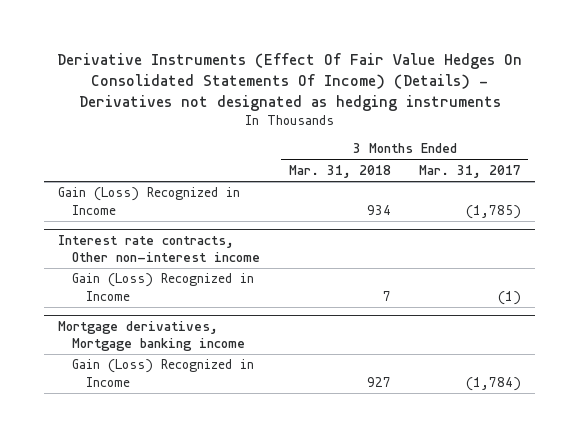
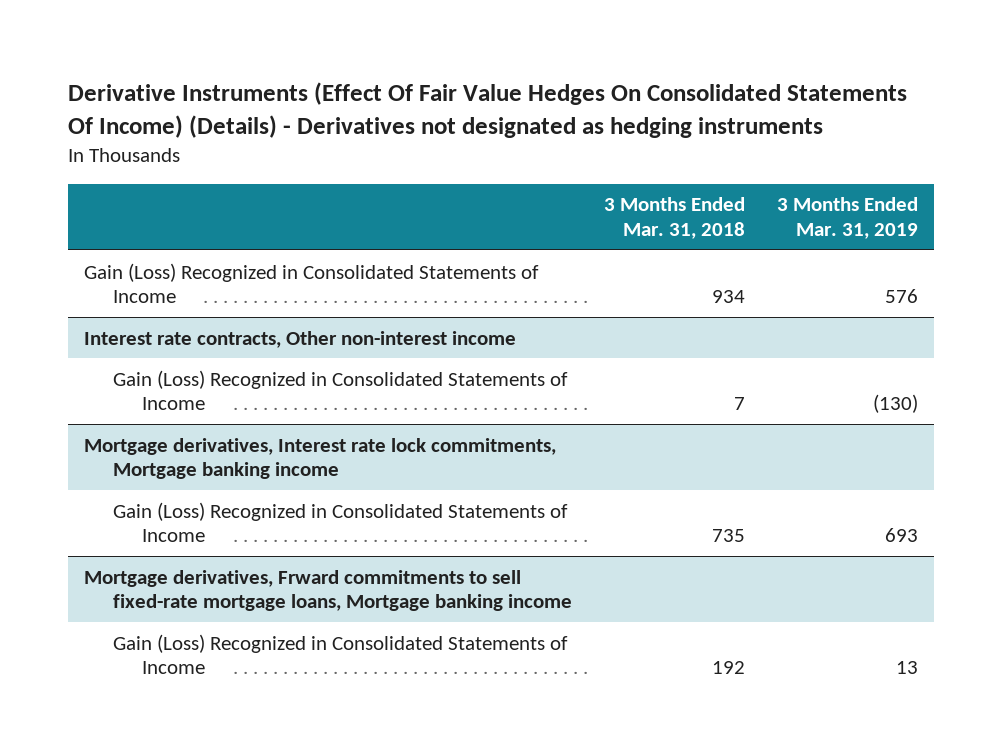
- | 3 Months Ended Mar. 31, 2018 | 3 Months Ended Mar. 31, 2017
+ | 3 Months Ended Mar. 31, 2018 | 3 Months Ended Mar. 31, 2019
- Gain (Loss) Recognized in Income | 934 | (1,785)
+ Gain (Loss) Recognized in Consolidated Statements of Income | 934 | 576
@ Interest rate contracts, Other non-interest income
- Gain (Loss) Recognized in Income | 7 | (1)
- Mortgage derivatives, Mortgage banking income
- Gain (Loss) Recognized in Income | 927 | (1,784)
@ Interest rate contracts, Other non-interest income
+ Gain (Loss) Recognized in Consolidated Statements of Income | 7 | (130)
+ Mortgage derivatives, Interest rate lock commitments, Mortgage banking income
+ Gain (Loss) Recognized in Consolidated Statements of Income | 735 | 693
+ Mortgage derivatives, Frward commitments to sell fixed-rate mortgage loans, Mortgage banking income
+ Gain (Loss) Recognized in Consolidated Statements of Income | 192 | 13

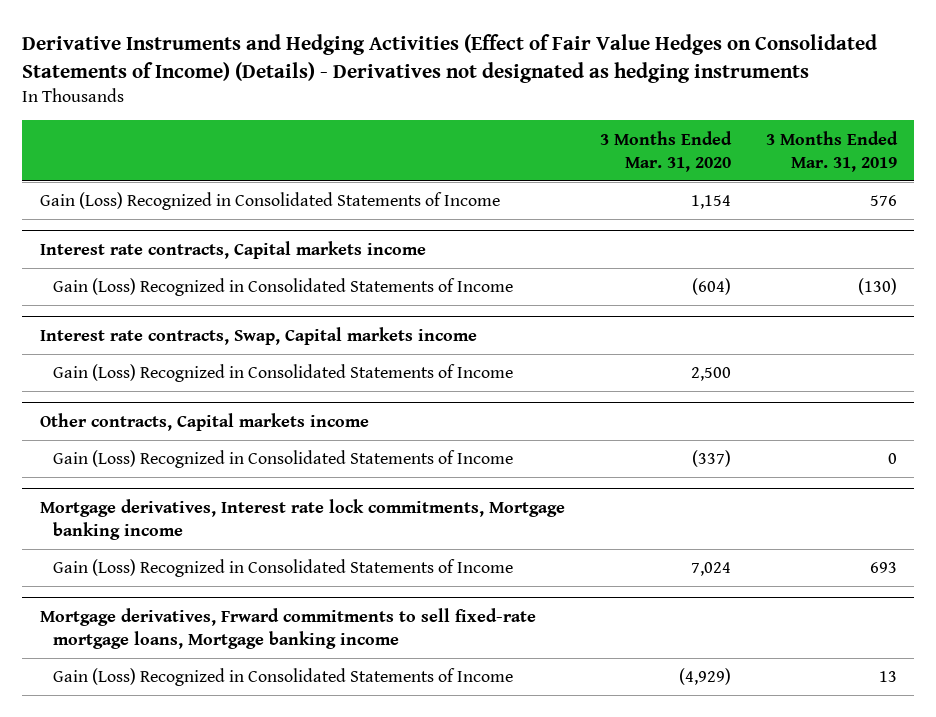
- Derivative Instruments (Effect Of Fair Value Hedges On Consolidated Statements Of Income) (Details) - Derivatives not designated as hedging instruments
+ Derivative Instruments and Hedging Activities (Effect of Fair Value Hedges on Consolidated Statements of Income) (Details) - Derivatives not designated as hedging instruments
- | 3 Months Ended Mar. 31, 2018 | 3 Months Ended Mar. 31, 2019
+ | 3 Months Ended Mar. 31, 2020 | 3 Months Ended Mar. 31, 2019
- Interest rate contracts, Other non-interest income
+ Interest rate contracts, Capital markets income
+ Interest rate contracts, Swap, Capital markets income
+ Gain (Loss) Recognized in Consolidated Statements of Income | 2,500 |
+ Other contracts, Capital markets income
+ Gain (Loss) Recognized in Consolidated Statements of Income | (337) | 0

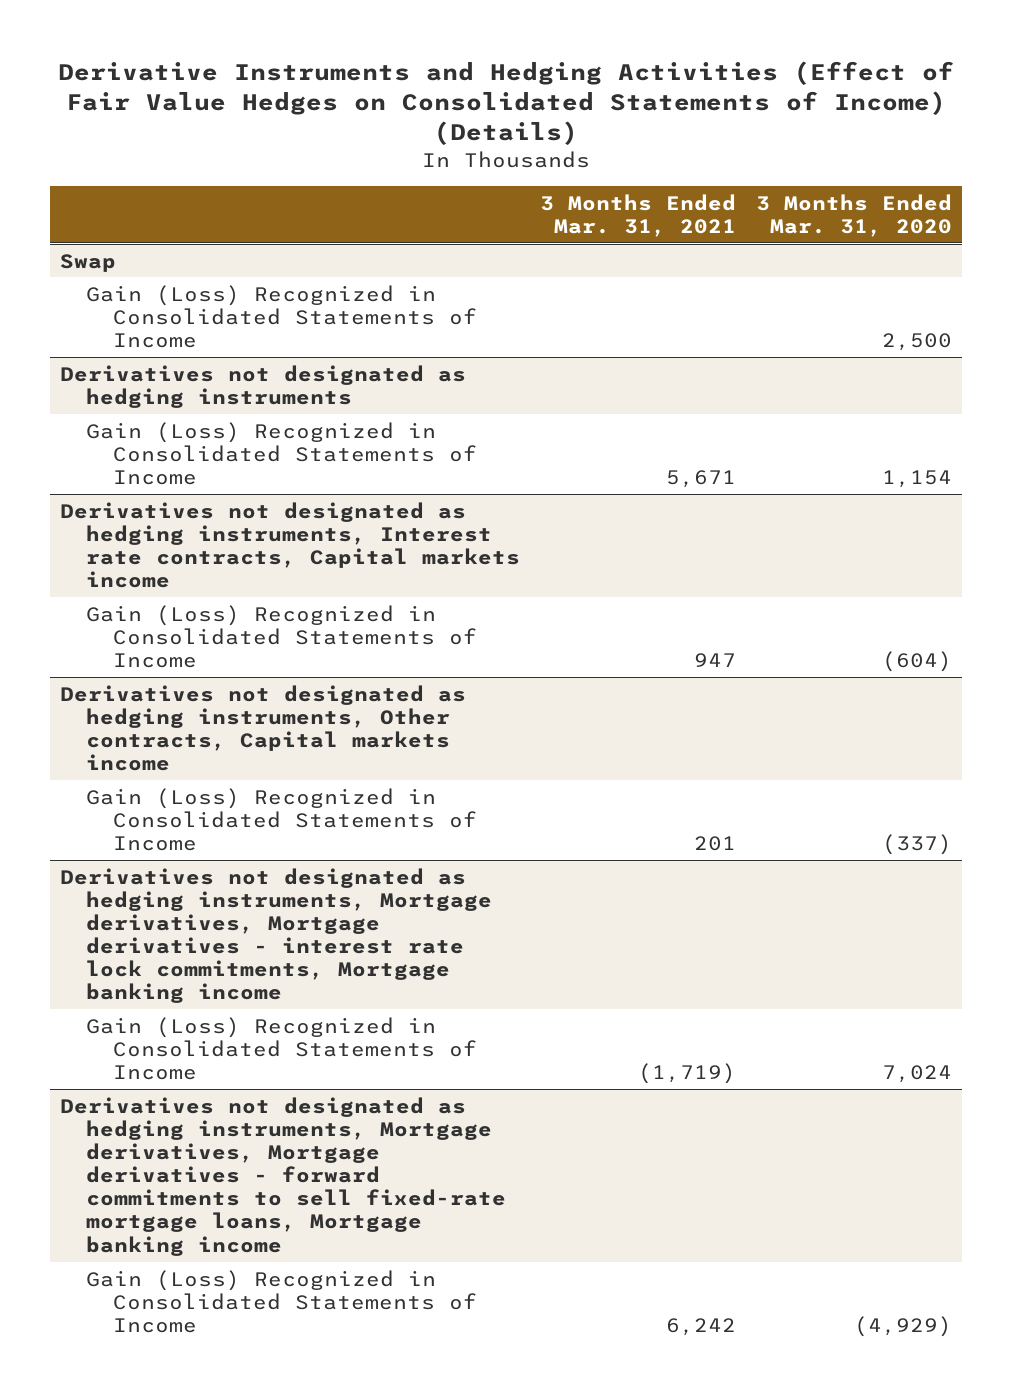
- Derivative Instruments and Hedging Activities (Effect of Fair Value Hedges on Consolidated Statements of Income) (Details) - Derivatives not designated as hedging instruments
+ Derivative Instruments and Hedging Activities (Effect of Fair Value Hedges on Consolidated Statements of Income) (Details)
- | 3 Months Ended Mar. 31, 2020 | 3 Months Ended Mar. 31, 2019
+ | 3 Months Ended Mar. 31, 2021 | 3 Months Ended Mar. 31, 2020
+ Swap
+ Gain (Loss) Recognized in Consolidated Statements of Income | | 2,500
+ Derivatives not designated as hedging instruments
- Interest rate contracts, Capital markets income
+ Derivatives not designated as hedging instruments, Interest rate contracts, Capital markets income
- Interest rate contracts, Swap, Capital markets income
- Gain (Loss) Recognized in Consolidated Statements of Income | 2,500 |
- Other contracts, Capital markets income
+ Derivatives not designated as hedging instruments, Other contracts, Capital markets income
- Mortgage derivatives, Interest rate lock commitments, Mortgage banking income
+ Derivatives not designated as hedging instruments, Mortgage derivatives, Mortgage derivatives - interest rate lock commitments, Mortgage banking income
- Mortgage derivatives, Frward commitments to sell fixed-rate mortgage loans, Mortgage banking income
+ Derivatives not designated as hedging instruments, Mortgage derivatives, Mortgage derivatives - forward commitments to sell fixed-rate mortgage loans, Mortgage banking income

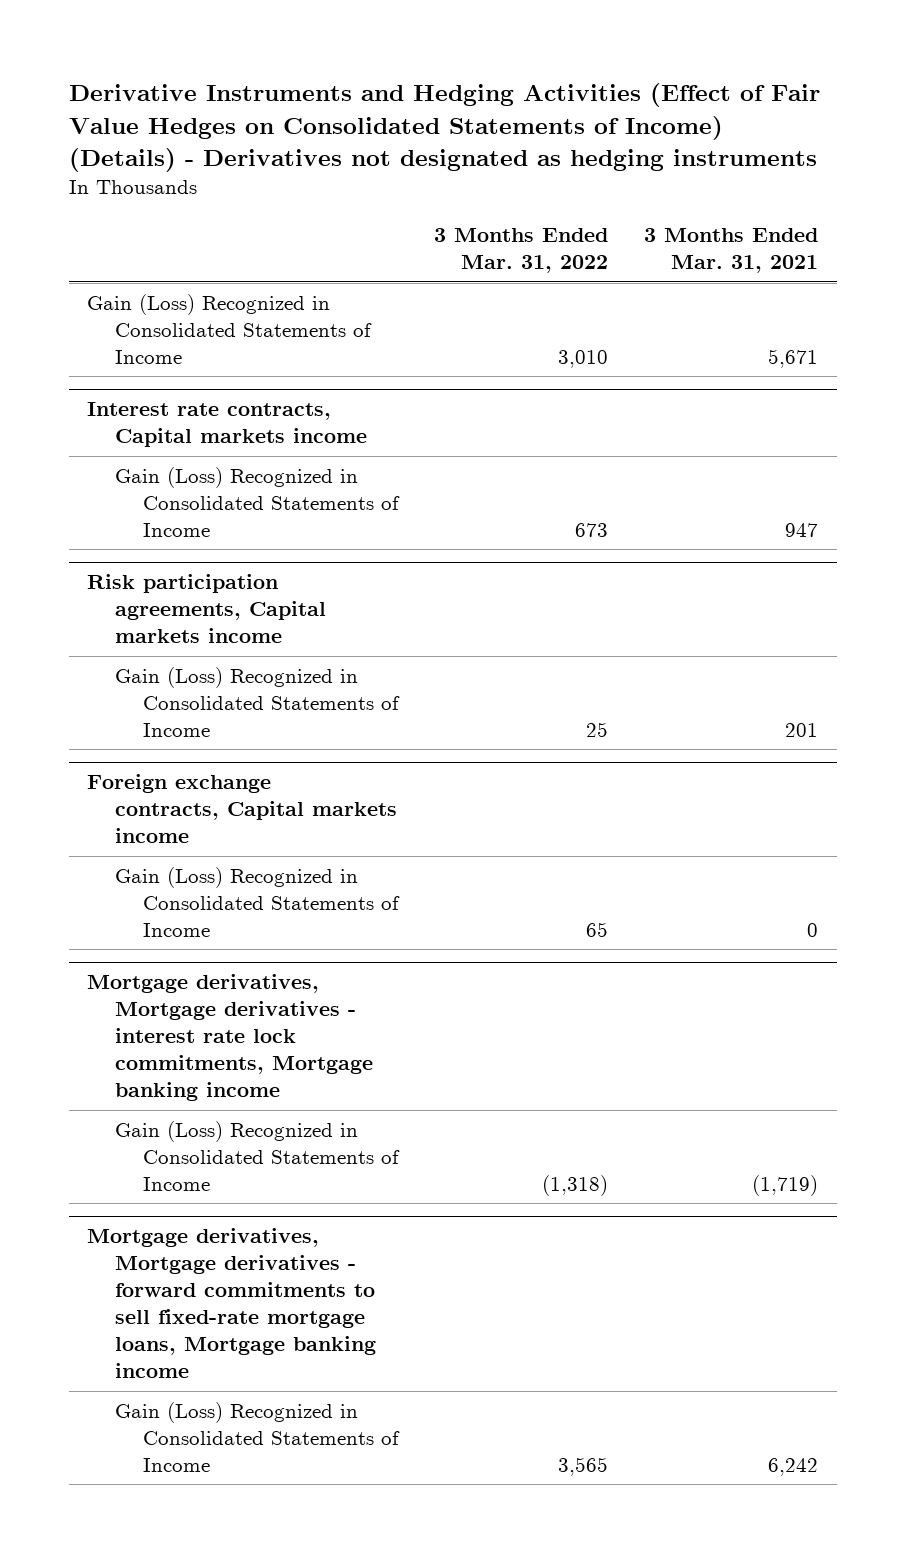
- Derivative Instruments and Hedging Activities (Effect of Fair Value Hedges on Consolidated Statements of Income) (Details)
+ Derivative Instruments and Hedging Activities (Effect of Fair Value Hedges on Consolidated Statements of Income) (Details) - Derivatives not designated as hedging instruments
- | 3 Months Ended Mar. 31, 2021 | 3 Months Ended Mar. 31, 2020
+ | 3 Months Ended Mar. 31, 2022 | 3 Months Ended Mar. 31, 2021
- Swap
- Gain (Loss) Recognized in Consolidated Statements of Income | | 2,500
- Derivatives not designated as hedging instruments
- Derivatives not designated as hedging instruments, Interest rate contracts, Capital markets income
+ Interest rate contracts, Capital markets income
- Derivatives not designated as hedging instruments, Other contracts, Capital markets income
+ Risk participation agreements, Capital markets income
- Derivatives not designated as hedging instruments, Mortgage derivatives, Mortgage derivatives - interest rate lock commitments, Mortgage banking income
+ Foreign exchange contracts, Capital markets income
+ Gain (Loss) Recognized in Consolidated Statements of Income | 65 | 0
+ Mortgage derivatives, Mortgage derivatives - interest rate lock commitments, Mortgage banking income
- Derivatives not designated as hedging instruments, Mortgage derivatives, Mortgage derivatives - forward commitments to sell fixed-rate mortgage loans, Mortgage banking income
+ Mortgage derivatives, Mortgage derivatives - forward commitments to sell fixed-rate mortgage loans, Mortgage banking income

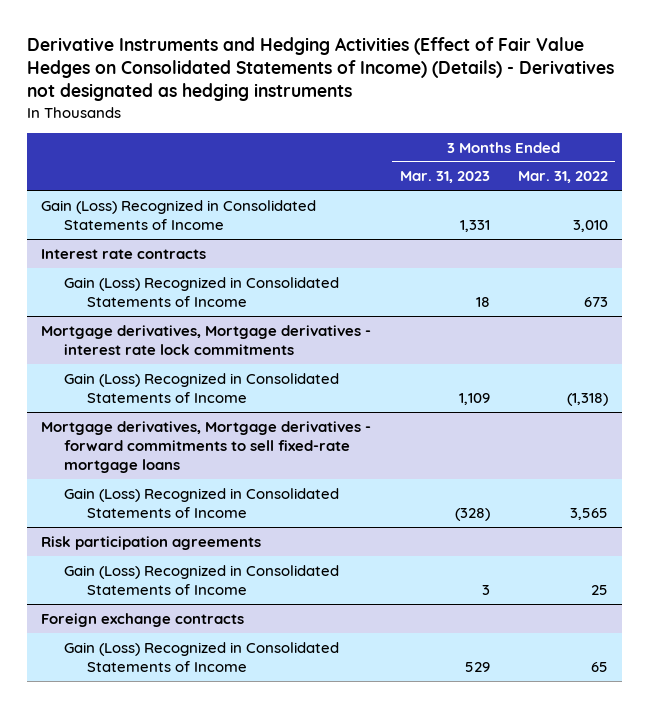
- | 3 Months Ended Mar. 31, 2022 | 3 Months Ended Mar. 31, 2021
+ | 3 Months Ended Mar. 31, 2023 | 3 Months Ended Mar. 31, 2022
- Interest rate contracts, Capital markets income
+ Interest rate contracts
- Risk participation agreements, Capital markets income
- Gain (Loss) Recognized in Consolidated Statements of Income | 25 | 201
- Foreign exchange contracts, Capital markets income
- Gain (Loss) Recognized in Consolidated Statements of Income | 65 | 0
- Mortgage derivatives, Mortgage derivatives - interest rate lock commitments, Mortgage banking income
+ Mortgage derivatives, Mortgage derivatives - interest rate lock commitments
- Mortgage derivatives, Mortgage derivatives - forward commitments to sell fixed-rate mortgage loans, Mortgage banking income
+ Mortgage derivatives, Mortgage derivatives - forward commitments to sell fixed-rate mortgage loans
+ Risk participation agreements
+ Gain (Loss) Recognized in Consolidated Statements of Income | 3 | 25
+ Foreign exchange contracts
+ Gain (Loss) Recognized in Consolidated Statements of Income | 529 | 65

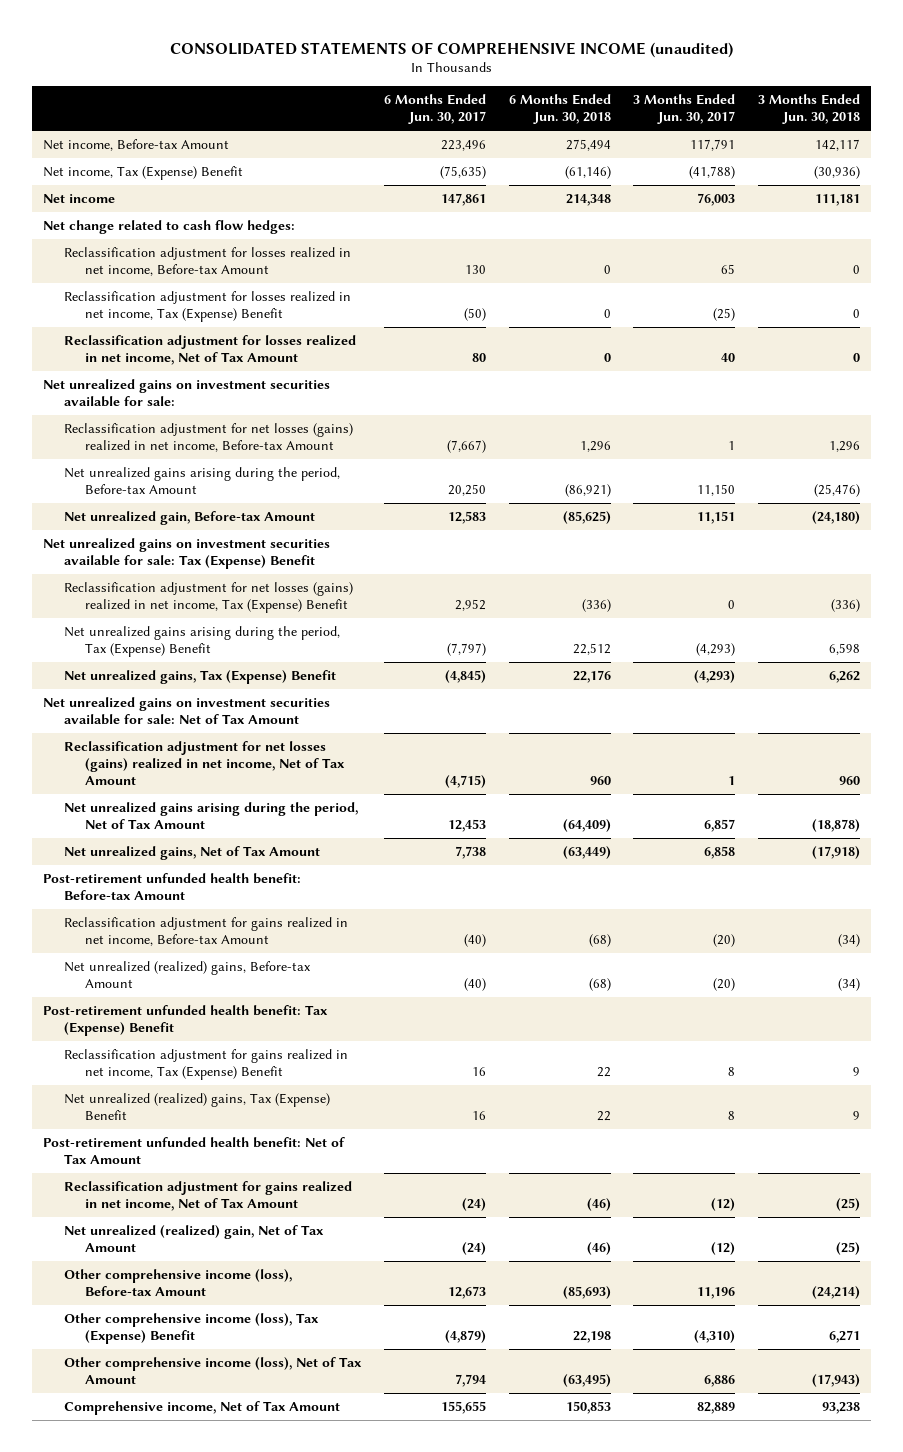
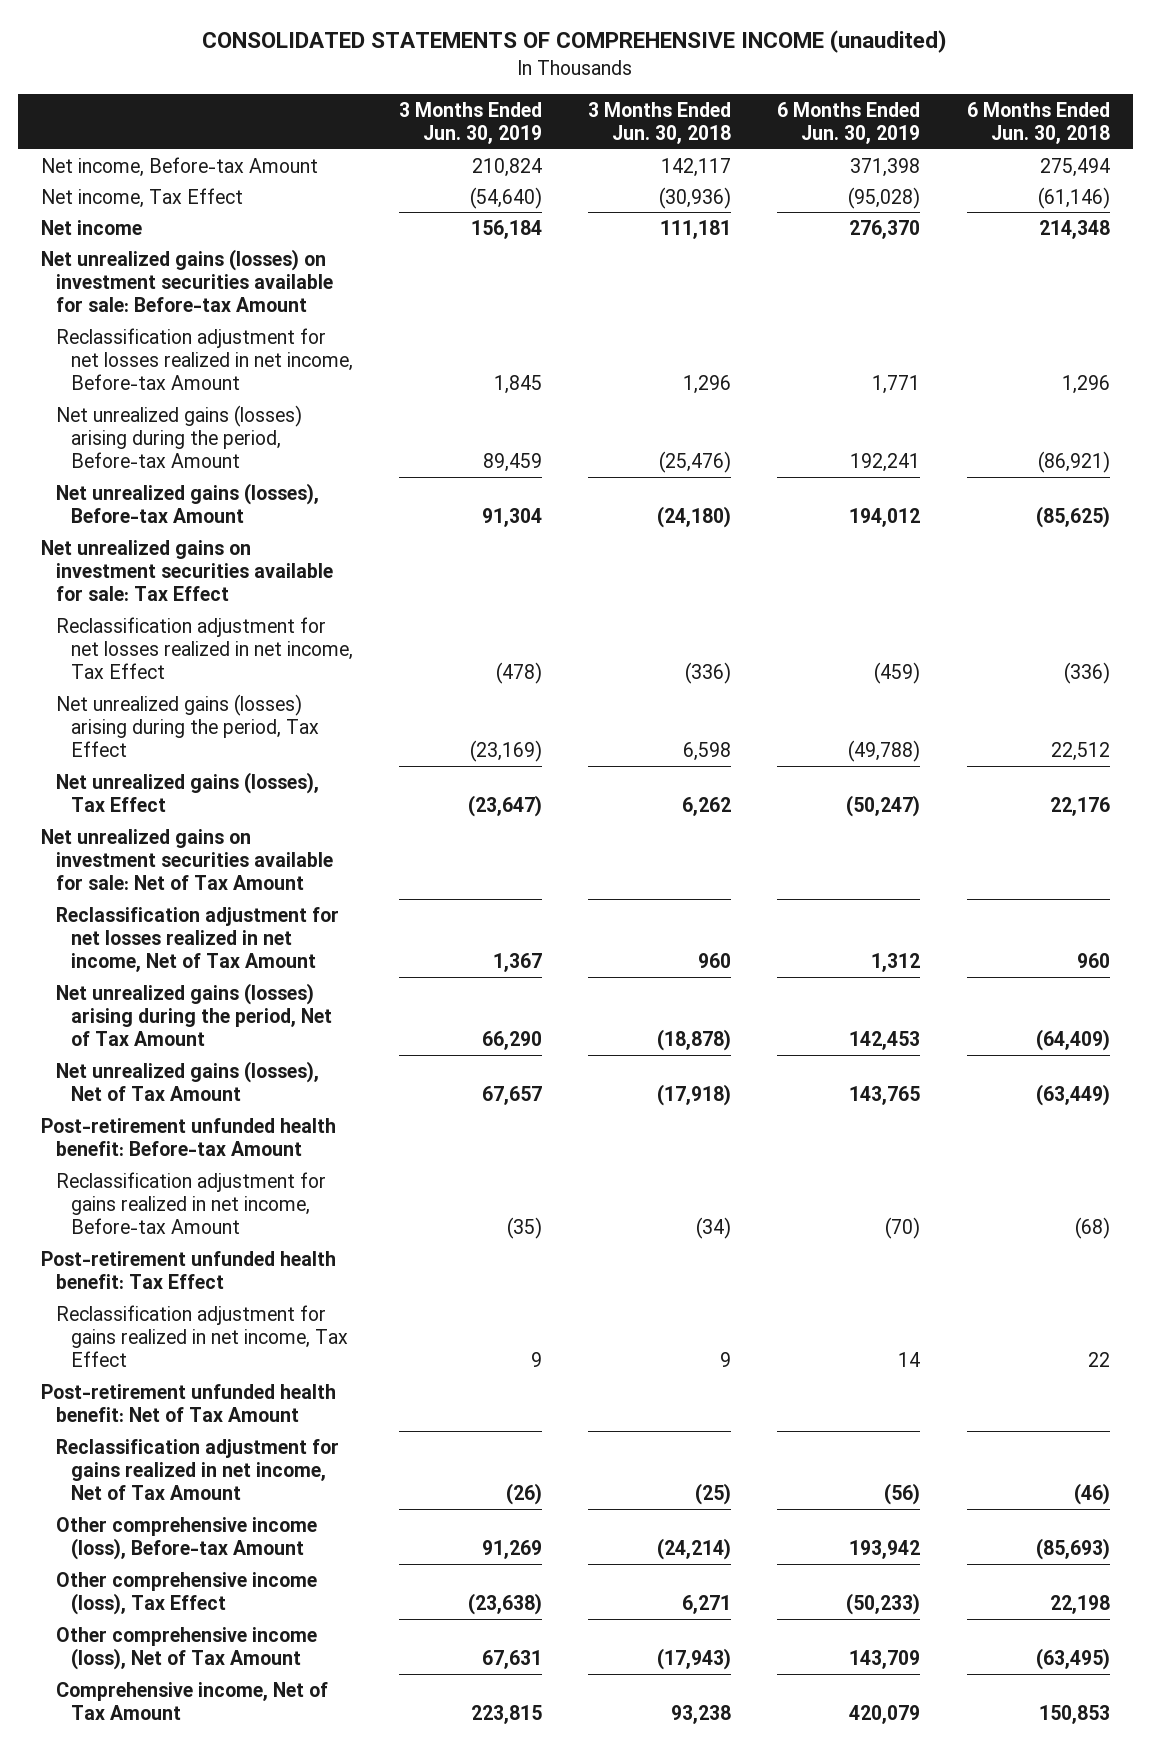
- | 6 Months Ended Jun. 30, 2017 | 6 Months Ended Jun. 30, 2018 | 3 Months Ended Jun. 30, 2017 | 3 Months Ended Jun. 30, 2018
+ | 3 Months Ended Jun. 30, 2019 | 3 Months Ended Jun. 30, 2018 | 6 Months Ended Jun. 30, 2019 | 6 Months Ended Jun. 30, 2018
- Net income, Tax (Expense) Benefit | (75,635) | (61,146) | (41,788) | (30,936)
+ Net income, Tax Effect | (54,640) | (30,936) | (95,028) | (61,146)
- Net change related to cash flow hedges:
- Reclassification adjustment for losses realized in net income, Before-tax Amount | 130 | 0 | 65 | 0
- Reclassification adjustment for losses realized in net income, Tax (Expense) Benefit | (50) | 0 | (25) | 0
- Reclassification adjustment for losses realized in net income, Net of Tax Amount | 80 | 0 | 40 | 0
- Net unrealized gains on investment securities available for sale:
- Reclassification adjustment for net losses (gains) realized in net income, Before-tax Amount | (7,667) | 1,296 | 1 | 1,296
- Net unrealized gains arising during the period, Before-tax Amount | 20,250 | (86,921) | 11,150 | (25,476)
- Net unrealized gain, Before-tax Amount | 12,583 | (85,625) | 11,151 | (24,180)
- Net unrealized gains on investment securities available for sale: Tax (Expense) Benefit
- Reclassification adjustment for net losses (gains) realized in net income, Tax (Expense) Benefit | 2,952 | (336) | 0 | (336)
- Net unrealized gains arising during the period, Tax (Expense) Benefit | (7,797) | 22,512 | (4,293) | 6,598
- Net unrealized gains, Tax (Expense) Benefit | (4,845) | 22,176 | (4,293) | 6,262
+ Net unrealized gains (losses) on investment securities available for sale: Before-tax Amount
+ Reclassification adjustment for net losses realized in net income, Before-tax Amount | 1,845 | 1,296 | 1,771 | 1,296
+ Net unrealized gains (losses) arising during the period, Before-tax Amount | 89,459 | (25,476) | 192,241 | (86,921)
+ Net unrealized gains (losses), Before-tax Amount | 91,304 | (24,180) | 194,012 | (85,625)
+ Net unrealized gains on investment securities available for sale: Tax Effect
+ Reclassification adjustment for net losses realized in net income, Tax Effect | (478) | (336) | (459) | (336)
+ Net unrealized gains (losses) arising during the period, Tax Effect | (23,169) | 6,598 | (49,788) | 22,512
+ Net unrealized gains (losses), Tax Effect | (23,647) | 6,262 | (50,247) | 22,176
- Reclassification adjustment for net losses (gains) realized in net income, Net of Tax Amount | (4,715) | 960 | 1 | 960
- Net unrealized gains arising during the period, Net of Tax Amount | 12,453 | (64,409) | 6,857 | (18,878)
- Net unrealized gains, Net of Tax Amount | 7,738 | (63,449) | 6,858 | (17,918)
+ Reclassification adjustment for net losses realized in net income, Net of Tax Amount | 1,367 | 960 | 1,312 | 960
+ Net unrealized gains (losses) arising during the period, Net of Tax Amount | 66,290 | (18,878) | 142,453 | (64,409)
+ Net unrealized gains (losses), Net of Tax Amount | 67,657 | (17,918) | 143,765 | (63,449)
- Net unrealized (realized) gains, Before-tax Amount | (40) | (68) | (20) | (34)
- Post-retirement unfunded health benefit: Tax (Expense) Benefit
- Reclassification adjustment for gains realized in net income, Tax (Expense) Benefit | 16 | 22 | 8 | 9
- Net unrealized (realized) gains, Tax (Expense) Benefit | 16 | 22 | 8 | 9
+ Post-retirement unfunded health benefit: Tax Effect
+ Reclassification adjustment for gains realized in net income, Tax Effect | 9 | 9 | 14 | 22
- Net unrealized (realized) gain, Net of Tax Amount | (24) | (46) | (12) | (25)
- Other comprehensive income (loss), Tax (Expense) Benefit | (4,879) | 22,198 | (4,310) | 6,271
+ Other comprehensive income (loss), Tax Effect | (23,638) | 6,271 | (50,233) | 22,198

